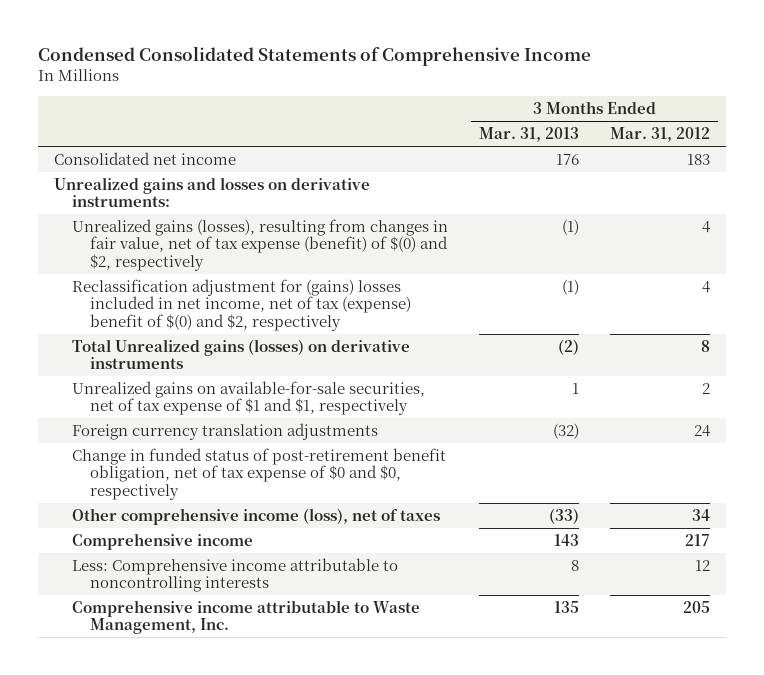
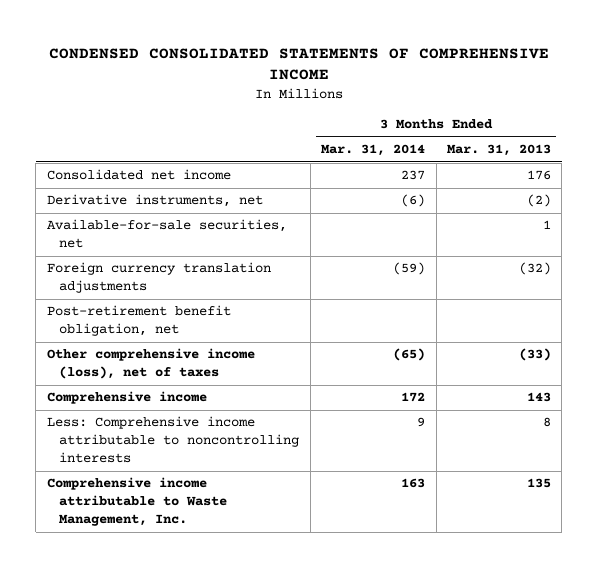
- Condensed Consolidated Statements of Comprehensive Income
+ CONDENSED CONSOLIDATED STATEMENTS OF COMPREHENSIVE INCOME
- | 3 Months Ended Mar. 31, 2013 | 3 Months Ended Mar. 31, 2012
+ | 3 Months Ended Mar. 31, 2014 | 3 Months Ended Mar. 31, 2013
- Unrealized gains and losses on derivative instruments:
- Unrealized gains (losses), resulting from changes in fair value, net of tax expense (benefit) of $(0) and $2, respectively | (1) | 4
- Reclassification adjustment for (gains) losses included in net income, net of tax (expense) benefit of $(0) and $2, respectively | (1) | 4
- Total Unrealized gains (losses) on derivative instruments | (2) | 8
- Unrealized gains on available-for-sale securities, net of tax expense of $1 and $1, respectively | 1 | 2
+ Derivative instruments, net | (6) | (2)
+ Available-for-sale securities, net | | 1
- Change in funded status of post-retirement benefit obligation, net of tax expense of $0 and $0, respectively
+ Post-retirement benefit obligation, net

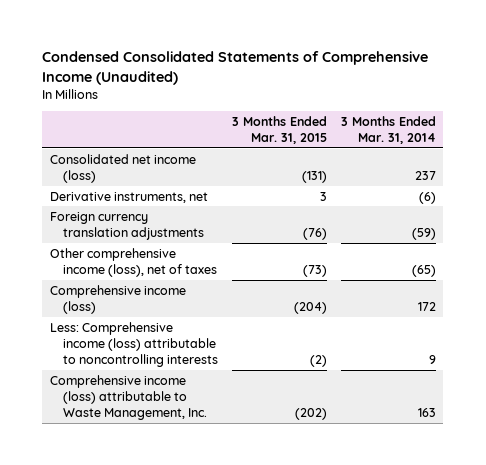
- CONDENSED CONSOLIDATED STATEMENTS OF COMPREHENSIVE INCOME
+ Condensed Consolidated Statements of Comprehensive Income (Unaudited)
- | 3 Months Ended Mar. 31, 2014 | 3 Months Ended Mar. 31, 2013
+ | 3 Months Ended Mar. 31, 2015 | 3 Months Ended Mar. 31, 2014
- Consolidated net income | 237 | 176
+ Consolidated net income (loss) | (131) | 237
- Available-for-sale securities, net | | 1
- Post-retirement benefit obligation, net
- Comprehensive income | 172 | 143
- Less: Comprehensive income attributable to noncontrolling interests | 9 | 8
- Comprehensive income attributable to Waste Management, Inc. | 163 | 135
+ Comprehensive income (loss) | (204) | 172
+ Less: Comprehensive income (loss) attributable to noncontrolling interests | (2) | 9
+ Comprehensive income (loss) attributable to Waste Management, Inc. | (202) | 163

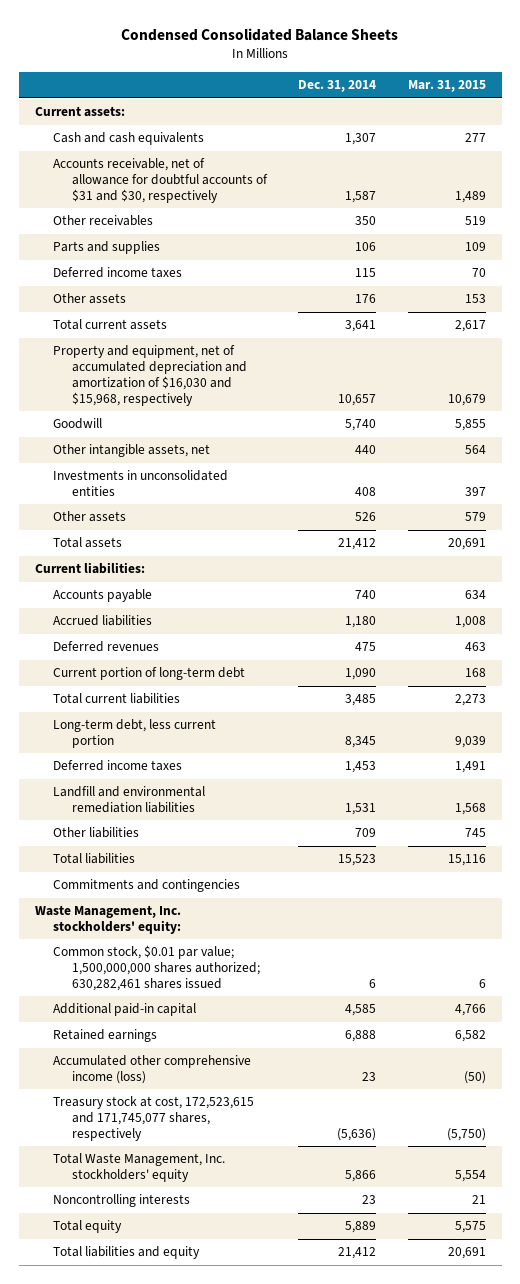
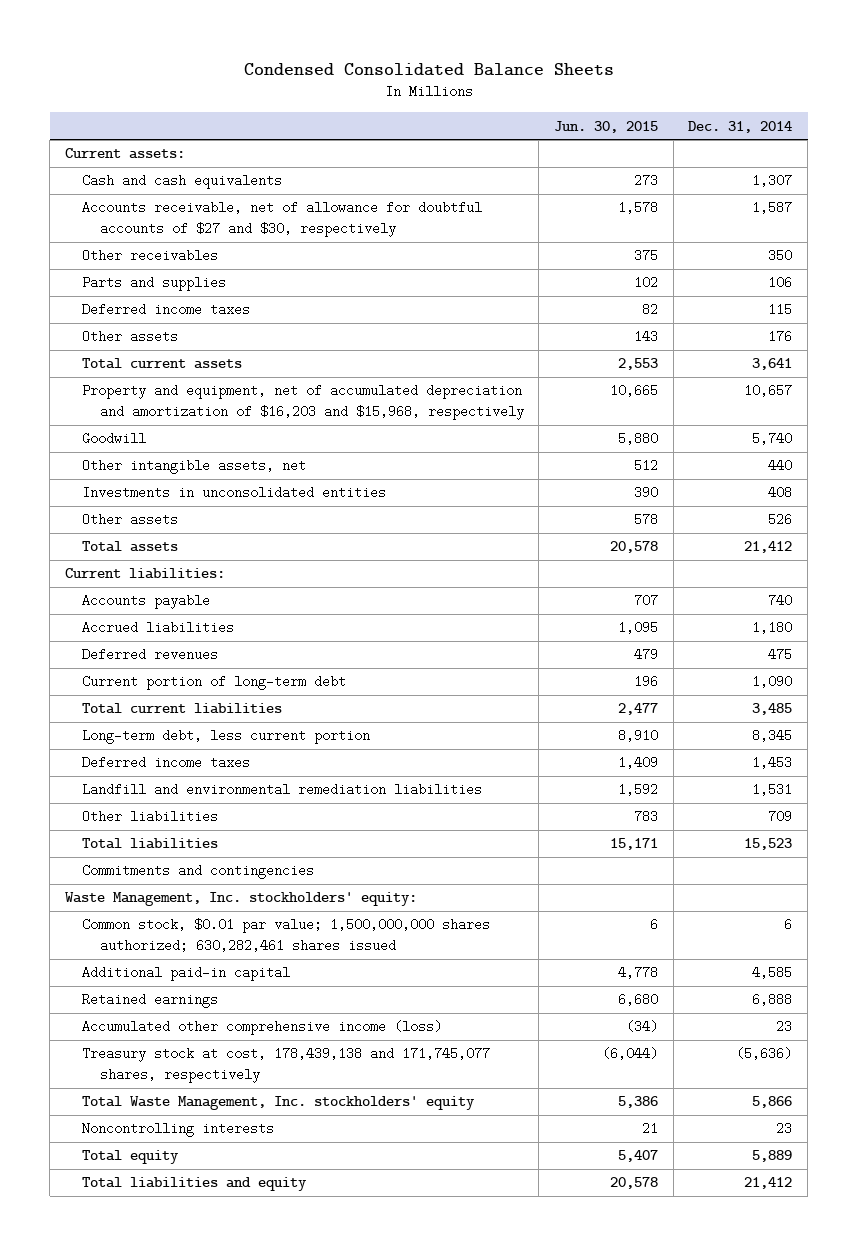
- | Dec. 31, 2014 | Mar. 31, 2015
+ | Jun. 30, 2015 | Dec. 31, 2014
- Accounts receivable, net of allowance for doubtful accounts of $31 and $30, respectively | 1,587 | 1,489
+ Accounts receivable, net of allowance for doubtful accounts of $27 and $30, respectively | 1,578 | 1,587
- Property and equipment, net of accumulated depreciation and amortization of $16,030 and $15,968, respectively | 10,657 | 10,679
+ Property and equipment, net of accumulated depreciation and amortization of $16,203 and $15,968, respectively | 10,665 | 10,657
- Treasury stock at cost, 172,523,615 and 171,745,077 shares, respectively | (5,636) | (5,750)
+ Treasury stock at cost, 178,439,138 and 171,745,077 shares, respectively | (6,044) | (5,636)

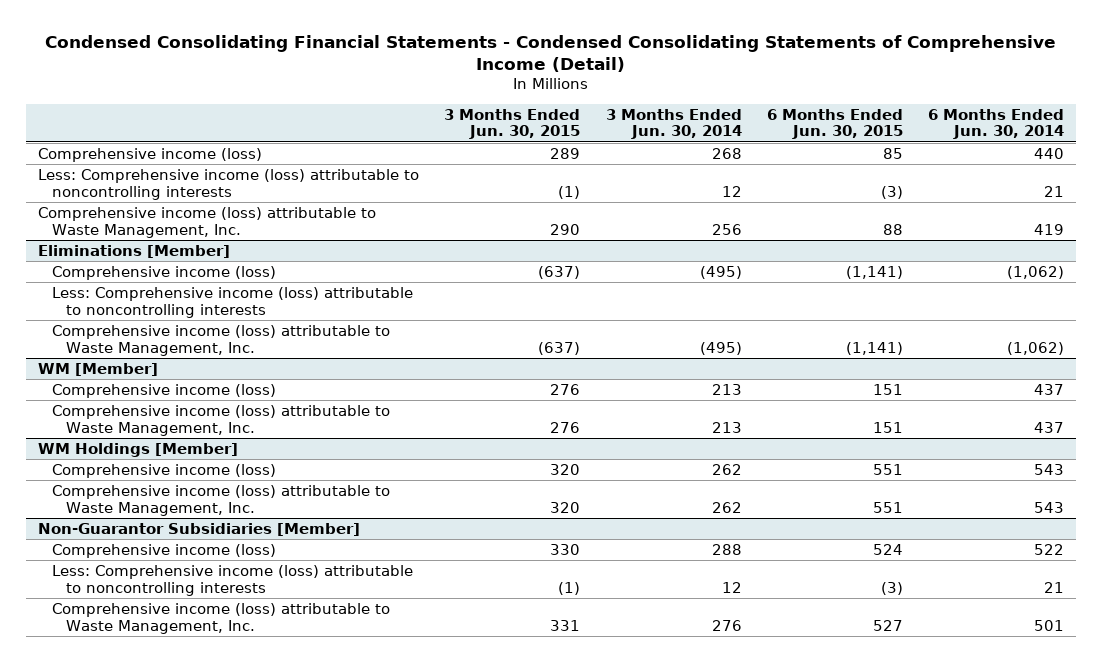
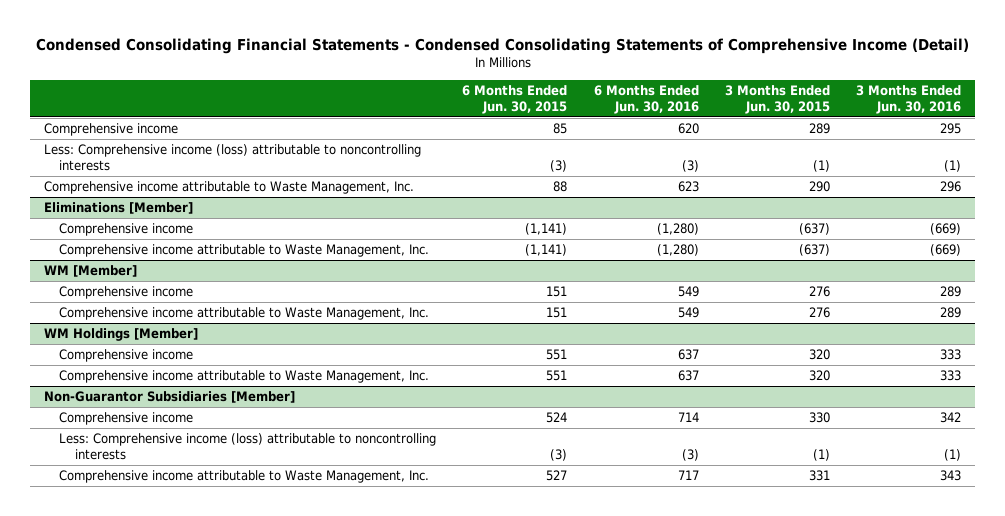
- | 3 Months Ended Jun. 30, 2015 | 3 Months Ended Jun. 30, 2014 | 6 Months Ended Jun. 30, 2015 | 6 Months Ended Jun. 30, 2014
+ | 6 Months Ended Jun. 30, 2015 | 6 Months Ended Jun. 30, 2016 | 3 Months Ended Jun. 30, 2015 | 3 Months Ended Jun. 30, 2016
- Comprehensive income (loss) | 289 | 268 | 85 | 440
+ Comprehensive income | 85 | 620 | 289 | 295
- Comprehensive income (loss) attributable to Waste Management, Inc. | 290 | 256 | 88 | 419
+ Comprehensive income attributable to Waste Management, Inc. | 88 | 623 | 290 | 296
@ Eliminations [Member]
- Comprehensive income (loss) | (637) | (495) | (1,141) | (1,062)
- Less: Comprehensive income (loss) attributable to noncontrolling interests
- Comprehensive income (loss) attributable to Waste Management, Inc. | (637) | (495) | (1,141) | (1,062)
+ Comprehensive income | (1,141) | (1,280) | (637) | (669)
+ Comprehensive income attributable to Waste Management, Inc. | (1,141) | (1,280) | (637) | (669)
@ WM [Member]
- Comprehensive income (loss) | 276 | 213 | 151 | 437
- Comprehensive income (loss) attributable to Waste Management, Inc. | 276 | 213 | 151 | 437
+ Comprehensive income | 151 | 549 | 276 | 289
+ Comprehensive income attributable to Waste Management, Inc. | 151 | 549 | 276 | 289
@ WM Holdings [Member]
- Comprehensive income (loss) | 320 | 262 | 551 | 543
- Comprehensive income (loss) attributable to Waste Management, Inc. | 320 | 262 | 551 | 543
+ Comprehensive income | 551 | 637 | 320 | 333
+ Comprehensive income attributable to Waste Management, Inc. | 551 | 637 | 320 | 333
@ Non-Guarantor Subsidiaries [Member]
- Comprehensive income (loss) | 330 | 288 | 524 | 522
+ Comprehensive income | 524 | 714 | 330 | 342
- Comprehensive income (loss) attributable to Waste Management, Inc. | 331 | 276 | 527 | 501
+ Comprehensive income attributable to Waste Management, Inc. | 527 | 717 | 331 | 343

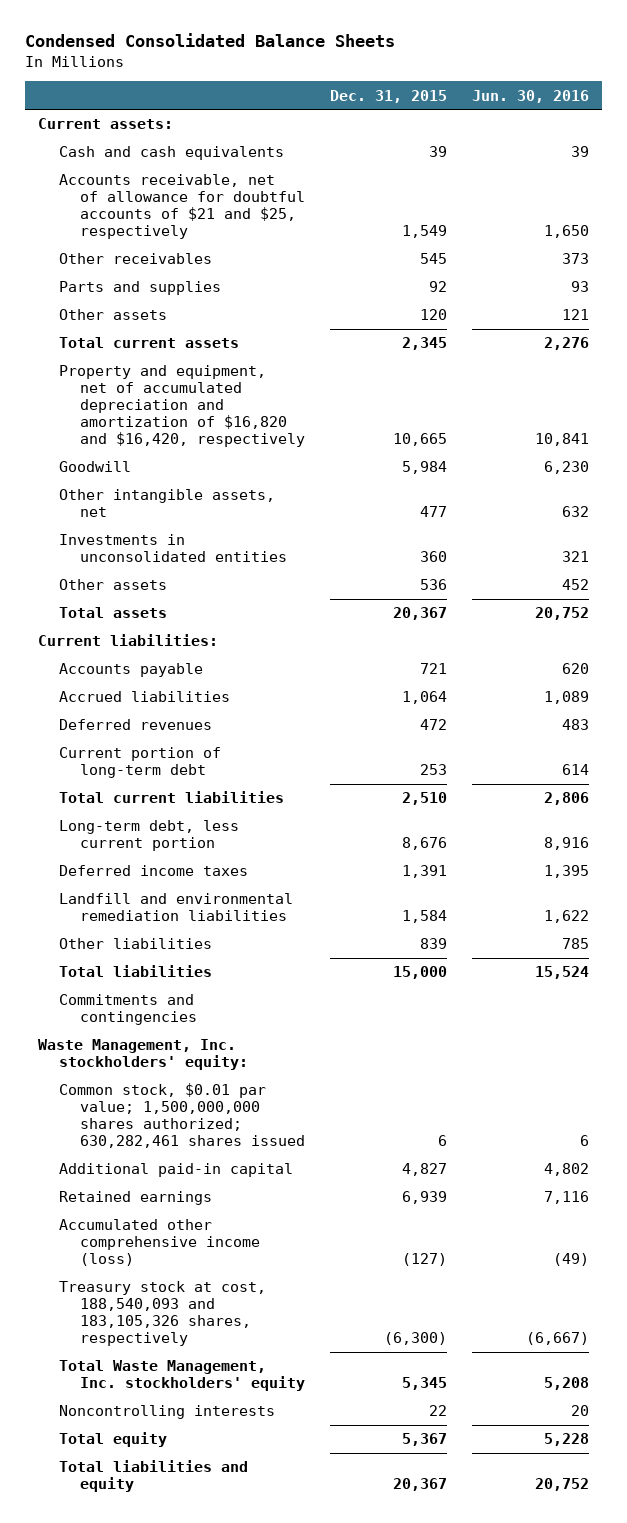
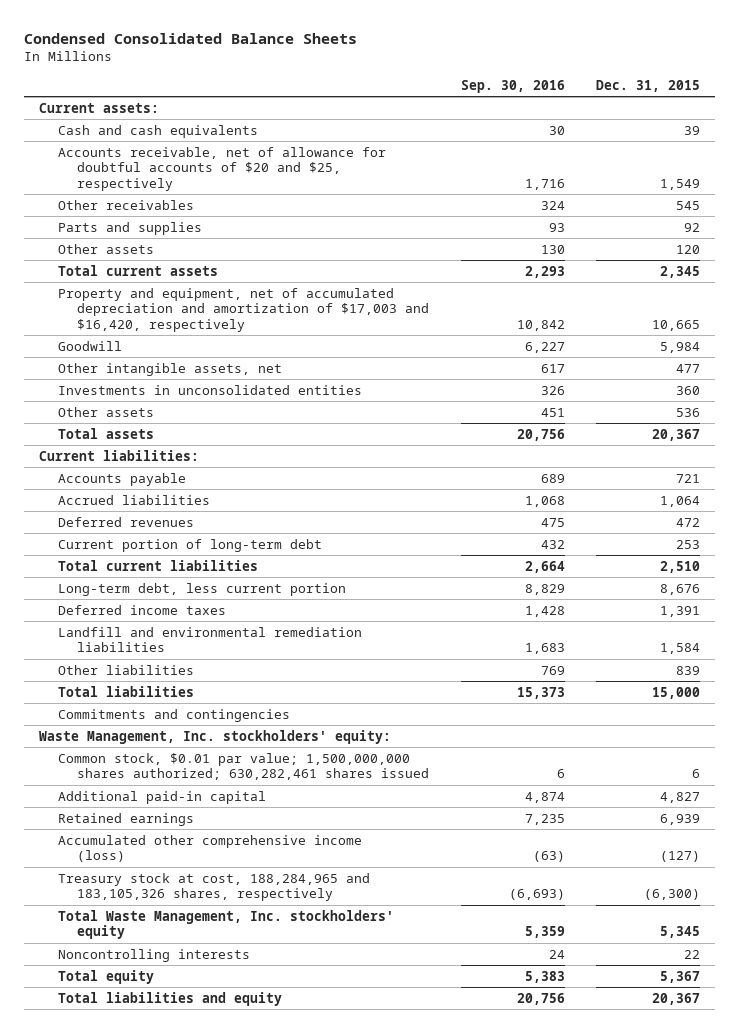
- | Dec. 31, 2015 | Jun. 30, 2016
+ | Sep. 30, 2016 | Dec. 31, 2015
- Accounts receivable, net of allowance for doubtful accounts of $21 and $25, respectively | 1,549 | 1,650
+ Accounts receivable, net of allowance for doubtful accounts of $20 and $25, respectively | 1,716 | 1,549
- Property and equipment, net of accumulated depreciation and amortization of $16,820 and $16,420, respectively | 10,665 | 10,841
+ Property and equipment, net of accumulated depreciation and amortization of $17,003 and $16,420, respectively | 10,842 | 10,665
- Treasury stock at cost, 188,540,093 and 183,105,326 shares, respectively | (6,300) | (6,667)
+ Treasury stock at cost, 188,284,965 and 183,105,326 shares, respectively | (6,693) | (6,300)

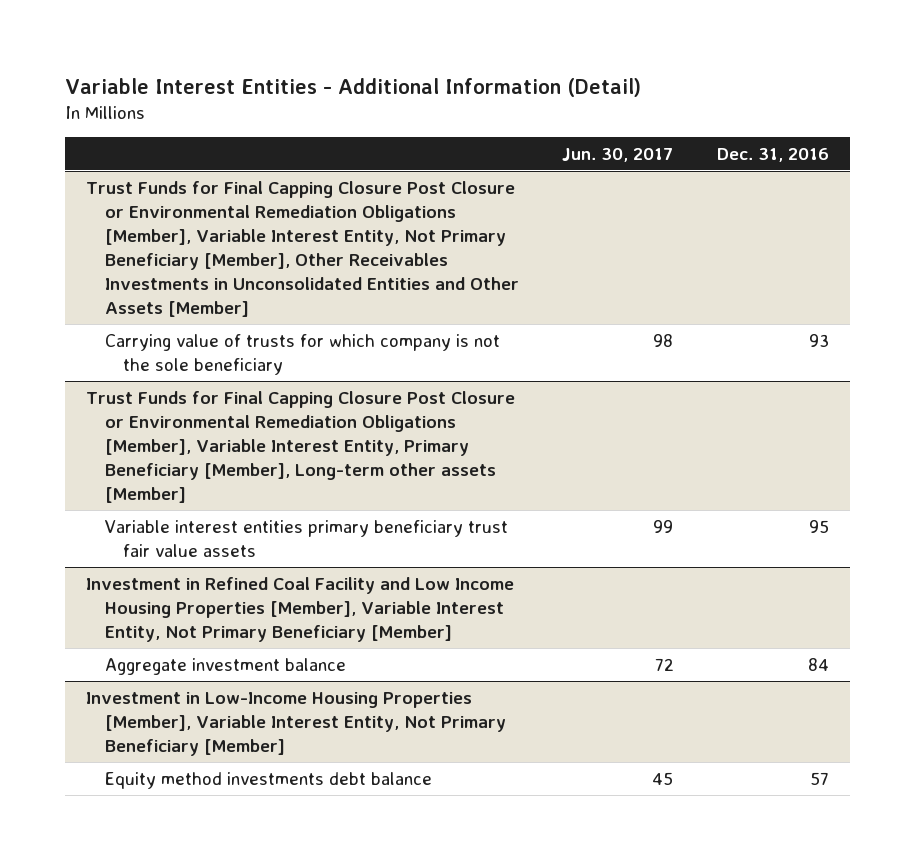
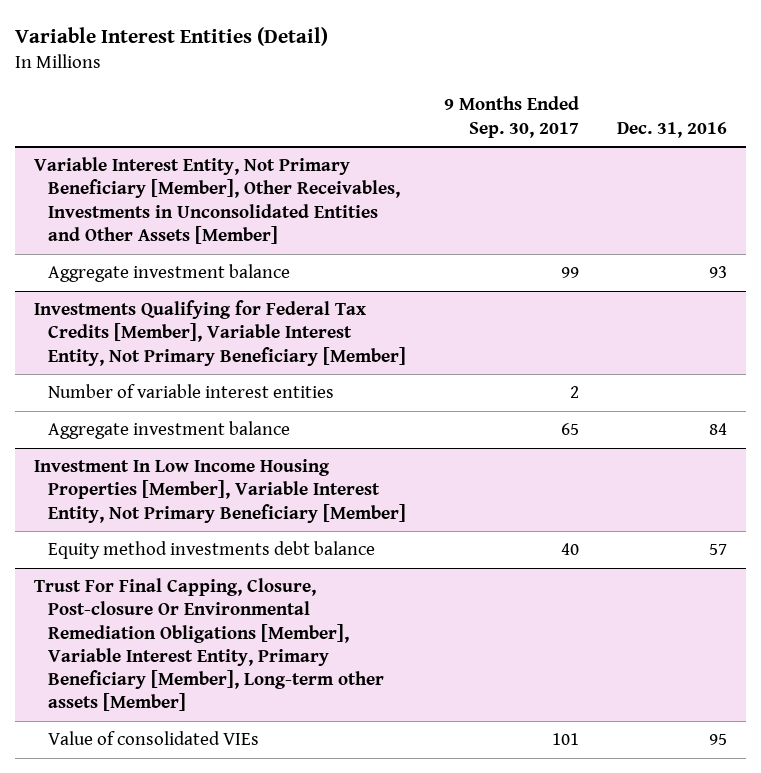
- Variable Interest Entities - Additional Information (Detail)
+ Variable Interest Entities (Detail)
- | Jun. 30, 2017 | Dec. 31, 2016
+ | 9 Months Ended Sep. 30, 2017 | Dec. 31, 2016
- Trust Funds for Final Capping Closure Post Closure or Environmental Remediation Obligations [Member], Variable Interest Entity, Not Primary Beneficiary [Member], Other Receivables Investments in Unconsolidated Entities and Other Assets [Member]
- Carrying value of trusts for which company is not the sole beneficiary | 98 | 93
- Trust Funds for Final Capping Closure Post Closure or Environmental Remediation Obligations [Member], Variable Interest Entity, Primary Beneficiary [Member], Long-term other assets [Member]
- Variable interest entities primary beneficiary trust fair value assets | 99 | 95
- Investment in Refined Coal Facility and Low Income Housing Properties [Member], Variable Interest Entity, Not Primary Beneficiary [Member]
+ Variable Interest Entity, Not Primary Beneficiary [Member], Other Receivables, Investments in Unconsolidated Entities and Other Assets [Member]
+ Aggregate investment balance | 99 | 93
+ Investments Qualifying for Federal Tax Credits [Member], Variable Interest Entity, Not Primary Beneficiary [Member]
+ Number of variable interest entities | 2 |
- Investment in Low-Income Housing Properties [Member], Variable Interest Entity, Not Primary Beneficiary [Member]
+ Investment In Low Income Housing Properties [Member], Variable Interest Entity, Not Primary Beneficiary [Member]
+ Trust For Final Capping, Closure, Post-closure Or Environmental Remediation Obligations [Member], Variable Interest Entity, Primary Beneficiary [Member], Long-term other assets [Member]
+ Value of consolidated VIEs | 101 | 95

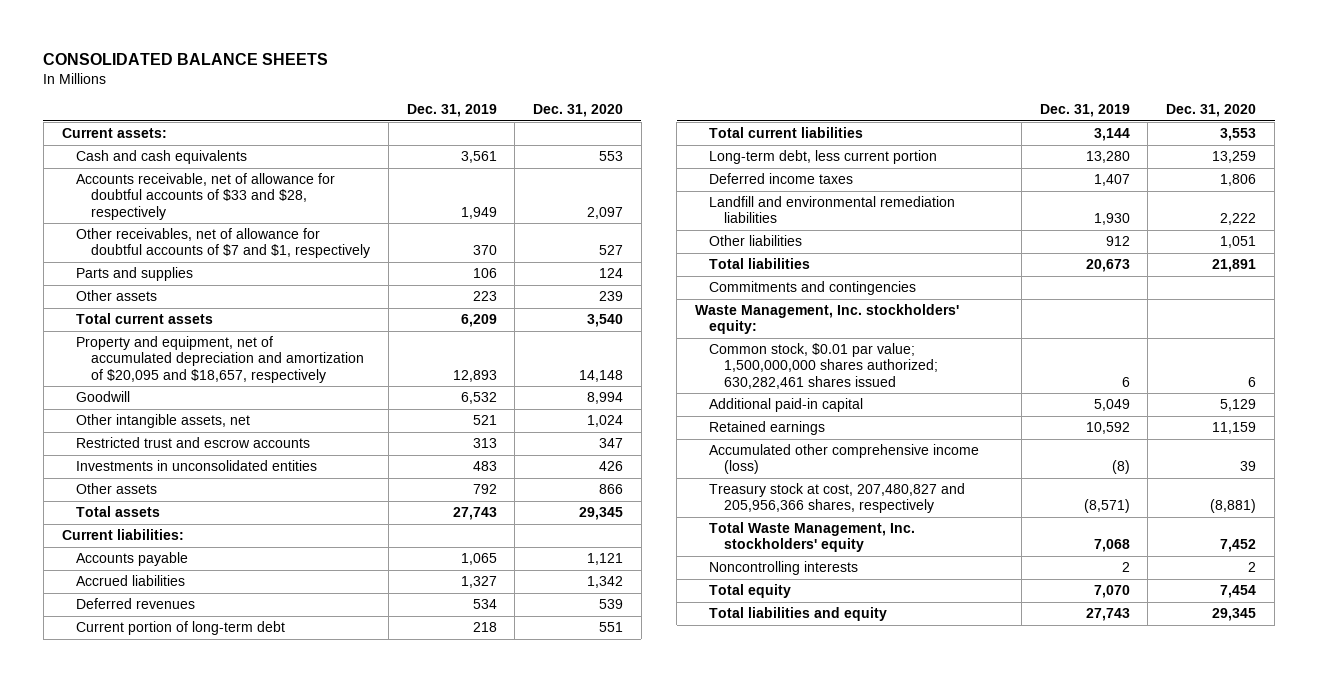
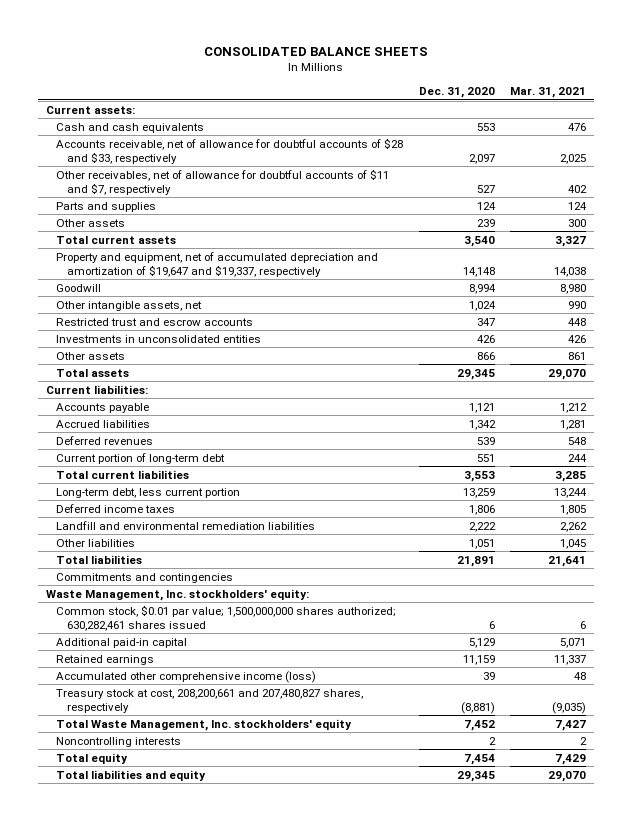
- | Dec. 31, 2019 | Dec. 31, 2020
+ | Dec. 31, 2020 | Mar. 31, 2021
- Accounts receivable, net of allowance for doubtful accounts of $33 and $28, respectively | 1,949 | 2,097
- Other receivables, net of allowance for doubtful accounts of $7 and $1, respectively | 370 | 527
+ Accounts receivable, net of allowance for doubtful accounts of $28 and $33, respectively | 2,097 | 2,025
+ Other receivables, net of allowance for doubtful accounts of $11 and $7, respectively | 527 | 402
- Property and equipment, net of accumulated depreciation and amortization of $20,095 and $18,657, respectively | 12,893 | 14,148
+ Property and equipment, net of accumulated depreciation and amortization of $19,647 and $19,337, respectively | 14,148 | 14,038
- Treasury stock at cost, 207,480,827 and 205,956,366 shares, respectively | (8,571) | (8,881)
+ Treasury stock at cost, 208,200,661 and 207,480,827 shares, respectively | (8,881) | (9,035)

